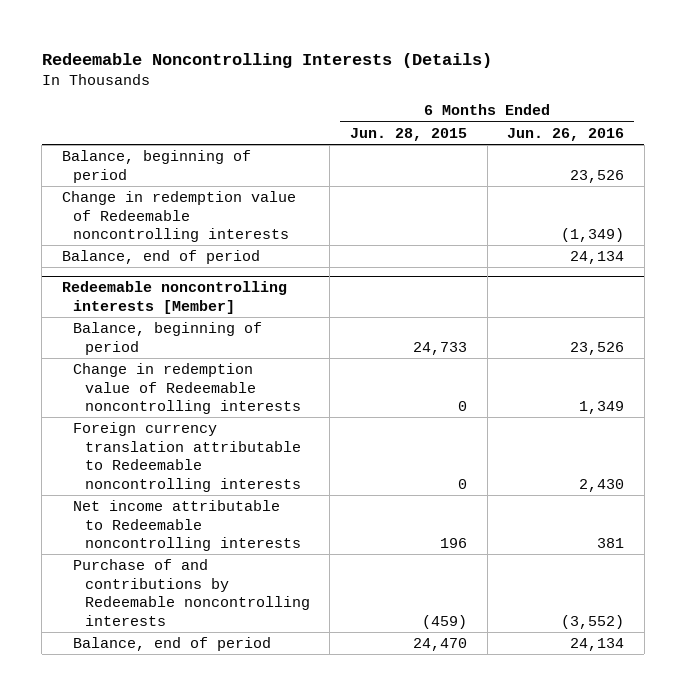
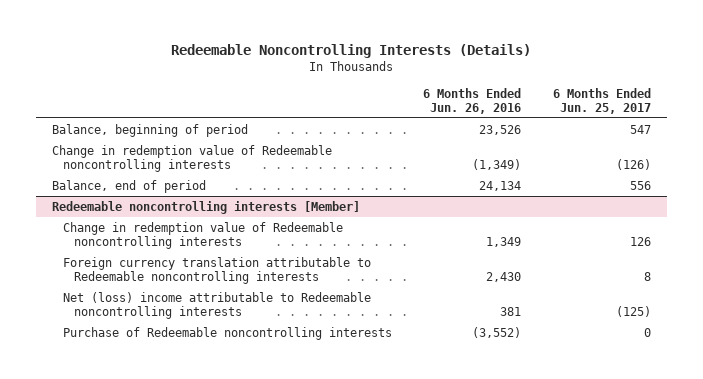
- | 6 Months Ended Jun. 28, 2015 | 6 Months Ended Jun. 26, 2016
+ | 6 Months Ended Jun. 26, 2016 | 6 Months Ended Jun. 25, 2017
@ Redeemable noncontrolling interests [Member]
- Balance, beginning of period | 24,733 | 23,526
- Net income attributable to Redeemable noncontrolling interests | 196 | 381
- Purchase of and contributions by Redeemable noncontrolling interests | (459) | (3,552)
- Balance, end of period | 24,470 | 24,134
+ Net (loss) income attributable to Redeemable noncontrolling interests | 381 | (125)
+ Purchase of Redeemable noncontrolling interests | (3,552) | 0

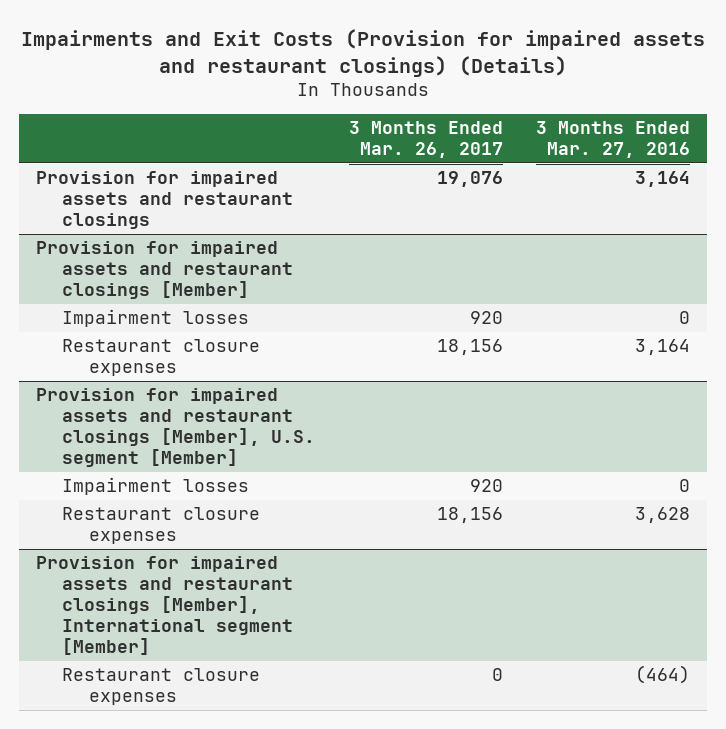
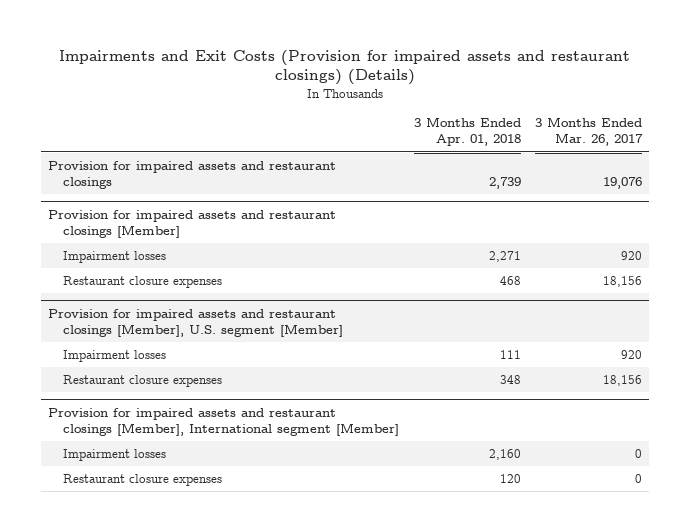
- | 3 Months Ended Mar. 26, 2017 | 3 Months Ended Mar. 27, 2016
+ | 3 Months Ended Apr. 01, 2018 | 3 Months Ended Mar. 26, 2017
@ Provision for impaired assets and restaurant closings [Member], International segment [Member]
+ Impairment losses | 2,160 | 0

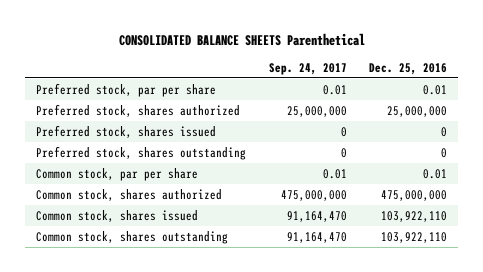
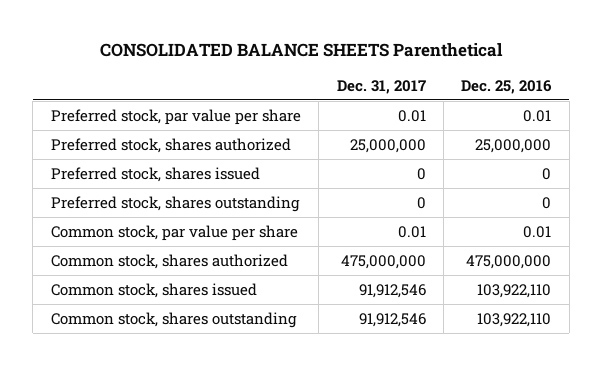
- | Sep. 24, 2017 | Dec. 25, 2016
+ | Dec. 31, 2017 | Dec. 25, 2016
- Preferred stock, par per share | 0.01 | 0.01
+ Preferred stock, par value per share | 0.01 | 0.01
- Common stock, par per share | 0.01 | 0.01
+ Common stock, par value per share | 0.01 | 0.01

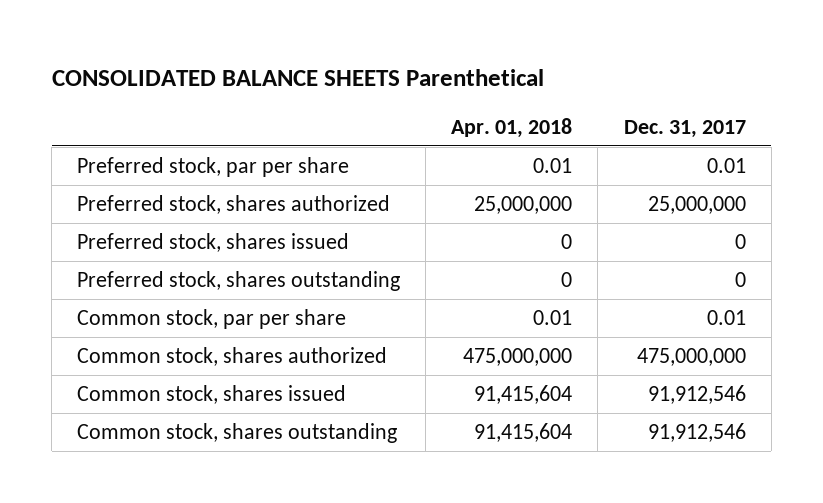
- | Dec. 31, 2017 | Dec. 25, 2016
+ | Apr. 01, 2018 | Dec. 31, 2017
- Preferred stock, par value per share | 0.01 | 0.01
+ Preferred stock, par per share | 0.01 | 0.01
- Common stock, par value per share | 0.01 | 0.01
+ Common stock, par per share | 0.01 | 0.01

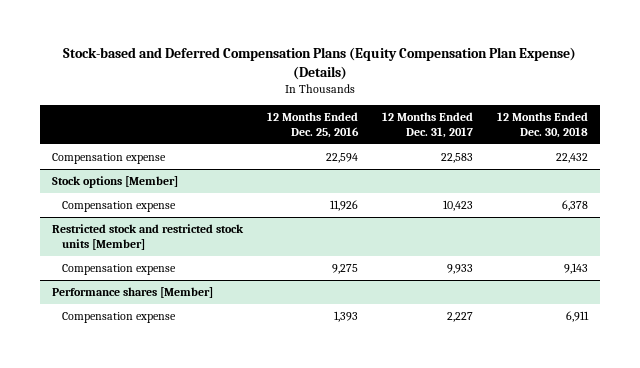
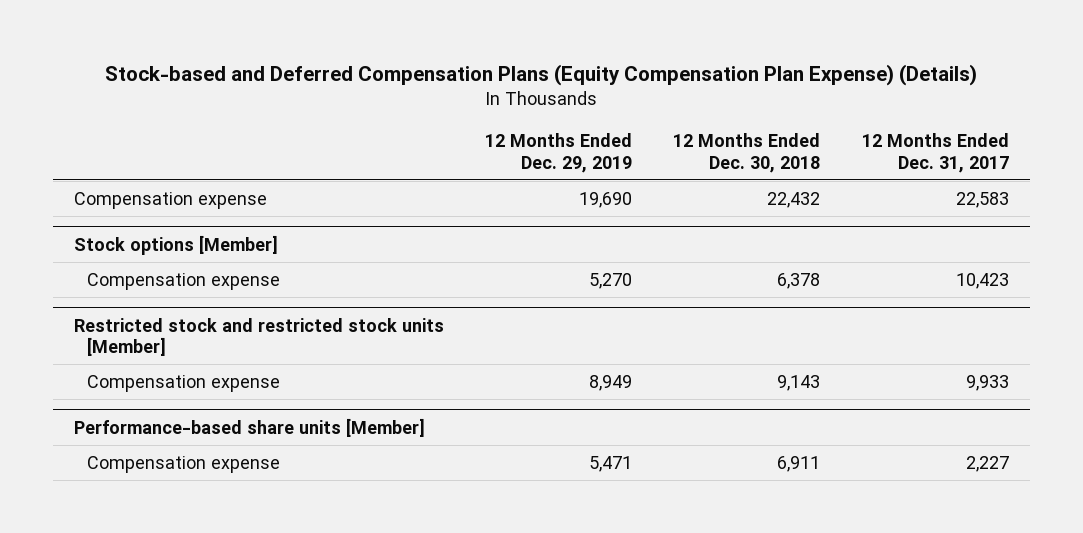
- | 12 Months Ended Dec. 25, 2016 | 12 Months Ended Dec. 31, 2017 | 12 Months Ended Dec. 30, 2018
+ | 12 Months Ended Dec. 29, 2019 | 12 Months Ended Dec. 30, 2018 | 12 Months Ended Dec. 31, 2017
- Performance shares [Member]
+ Performance-based share units [Member]

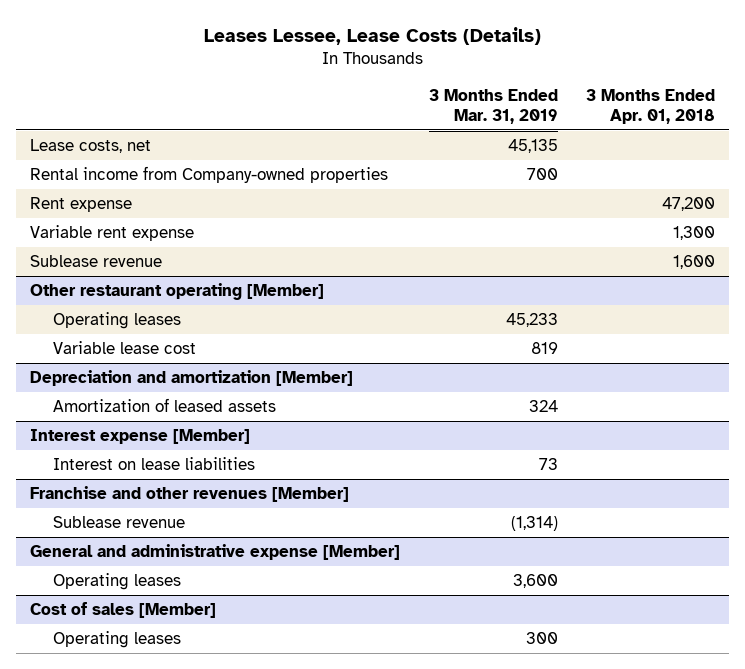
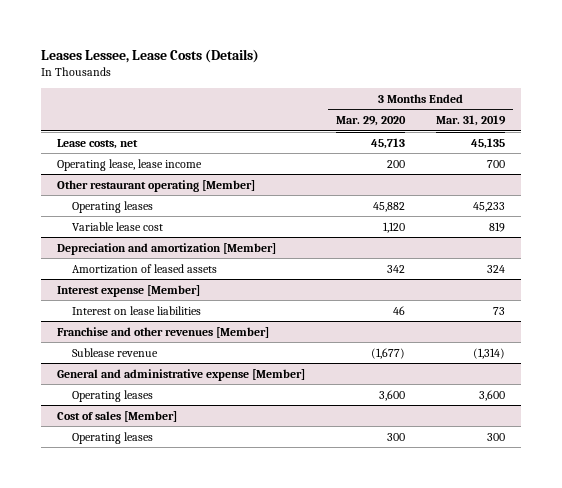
- | 3 Months Ended Mar. 31, 2019 | 3 Months Ended Apr. 01, 2018
+ | 3 Months Ended Mar. 29, 2020 | 3 Months Ended Mar. 31, 2019
- Rental income from Company-owned properties | 700 |
- Rent expense | | 47,200
- Variable rent expense | | 1,300
- Sublease revenue | | 1,600
+ Operating lease, lease income | 200 | 700

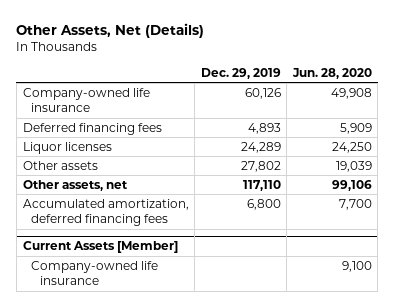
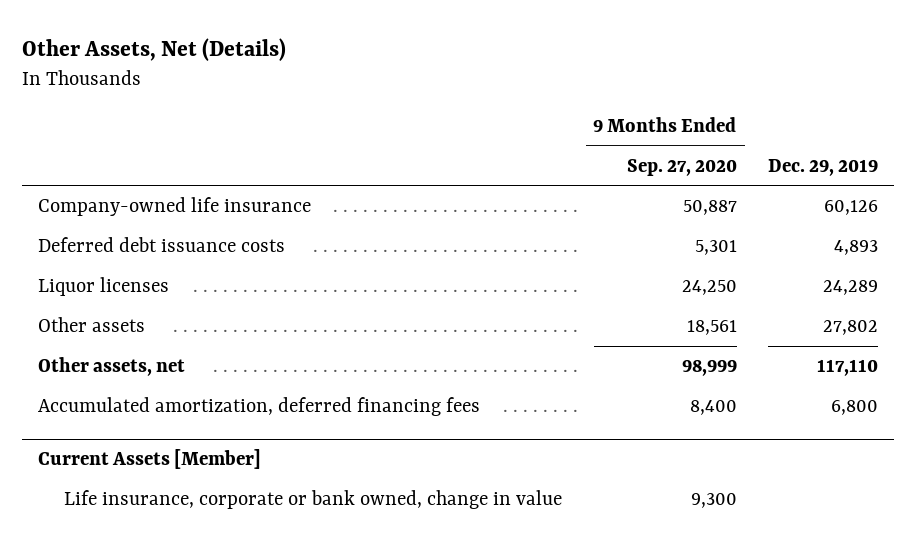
- | Dec. 29, 2019 | Jun. 28, 2020
+ | 9 Months Ended Sep. 27, 2020 | Dec. 29, 2019
- Deferred financing fees | 4,893 | 5,909
+ Deferred debt issuance costs | 5,301 | 4,893
@ Current Assets [Member]
- Company-owned life insurance | | 9,100
+ Life insurance, corporate or bank owned, change in value | 9,300 |

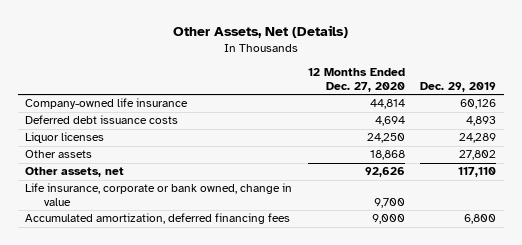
- | 9 Months Ended Sep. 27, 2020 | Dec. 29, 2019
+ | 12 Months Ended Dec. 27, 2020 | Dec. 29, 2019
- Current Assets [Member]
moved down: Accumulated amortization, deferred financing fees | 9,000 | 6,800

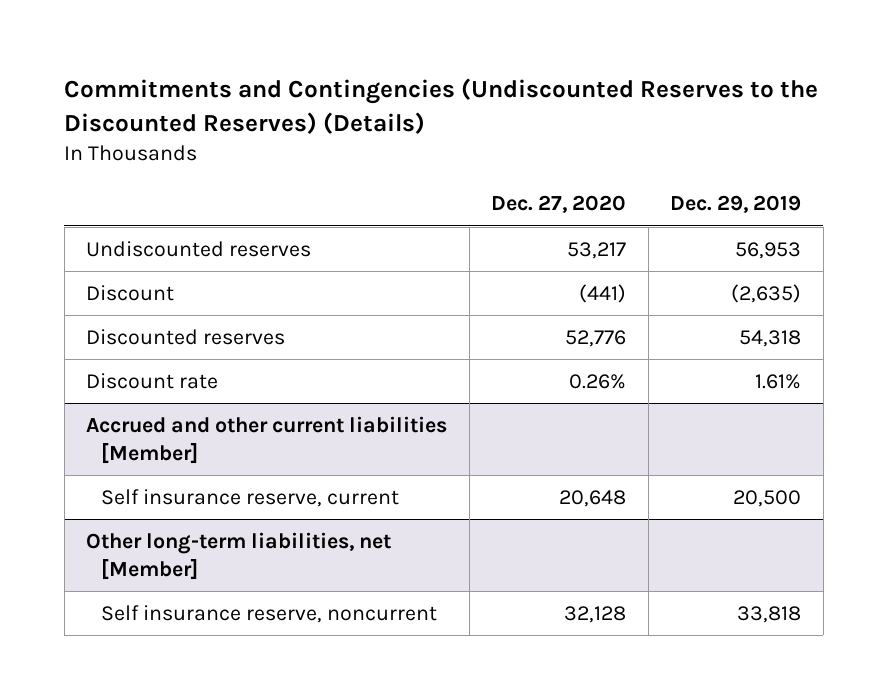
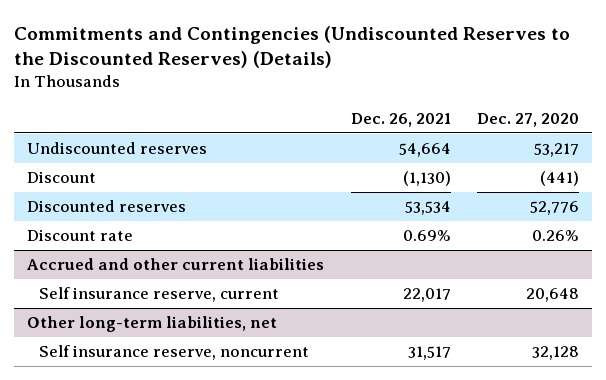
- | Dec. 27, 2020 | Dec. 29, 2019
+ | Dec. 26, 2021 | Dec. 27, 2020
- Accrued and other current liabilities [Member]
+ Accrued and other current liabilities
- Other long-term liabilities, net [Member]
+ Other long-term liabilities, net

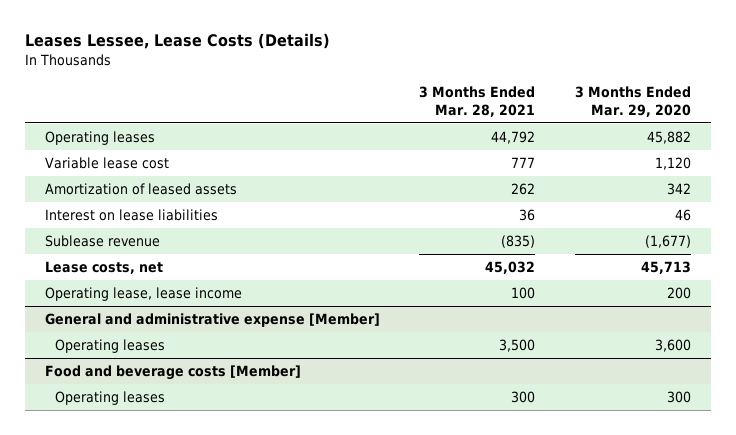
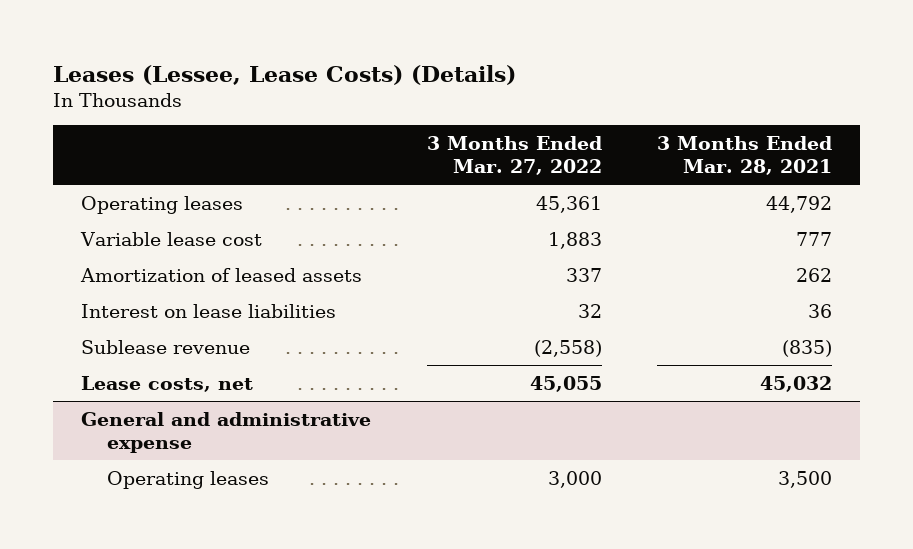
- Leases Lessee, Lease Costs (Details)
+ Leases (Lessee, Lease Costs) (Details)
- | 3 Months Ended Mar. 28, 2021 | 3 Months Ended Mar. 29, 2020
+ | 3 Months Ended Mar. 27, 2022 | 3 Months Ended Mar. 28, 2021
- Operating lease, lease income | 100 | 200
- General and administrative expense [Member]
+ General and administrative expense
- Food and beverage costs [Member]
- Operating leases | 300 | 300

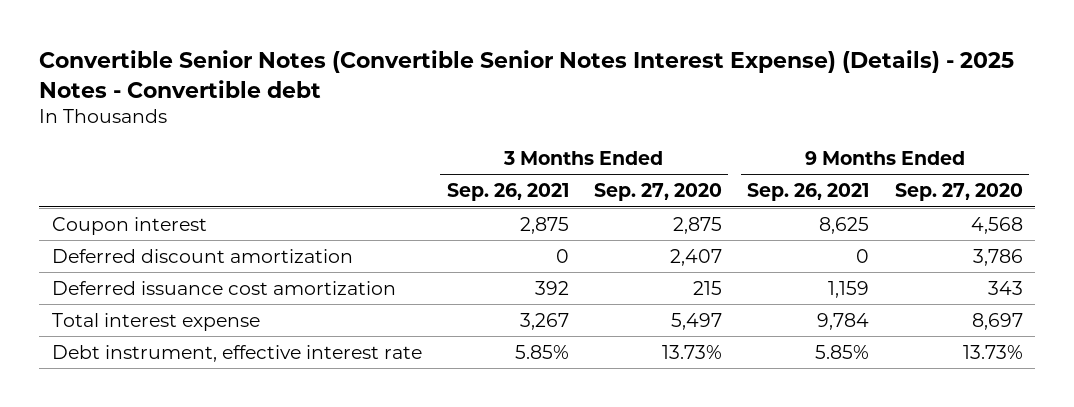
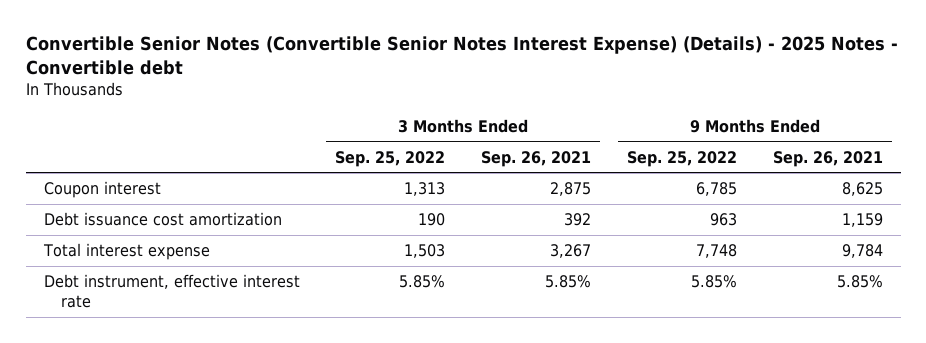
- | 3 Months Ended Sep. 26, 2021 | 3 Months Ended Sep. 27, 2020 | 9 Months Ended Sep. 26, 2021 | 9 Months Ended Sep. 27, 2020
+ | 3 Months Ended Sep. 25, 2022 | 3 Months Ended Sep. 26, 2021 | 9 Months Ended Sep. 25, 2022 | 9 Months Ended Sep. 26, 2021
- Deferred discount amortization | 0 | 2,407 | 0 | 3,786
- Deferred issuance cost amortization | 392 | 215 | 1,159 | 343
+ Debt issuance cost amortization | 190 | 392 | 963 | 1,159

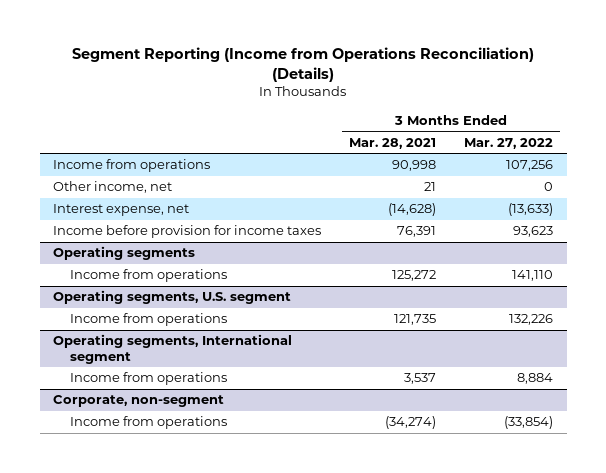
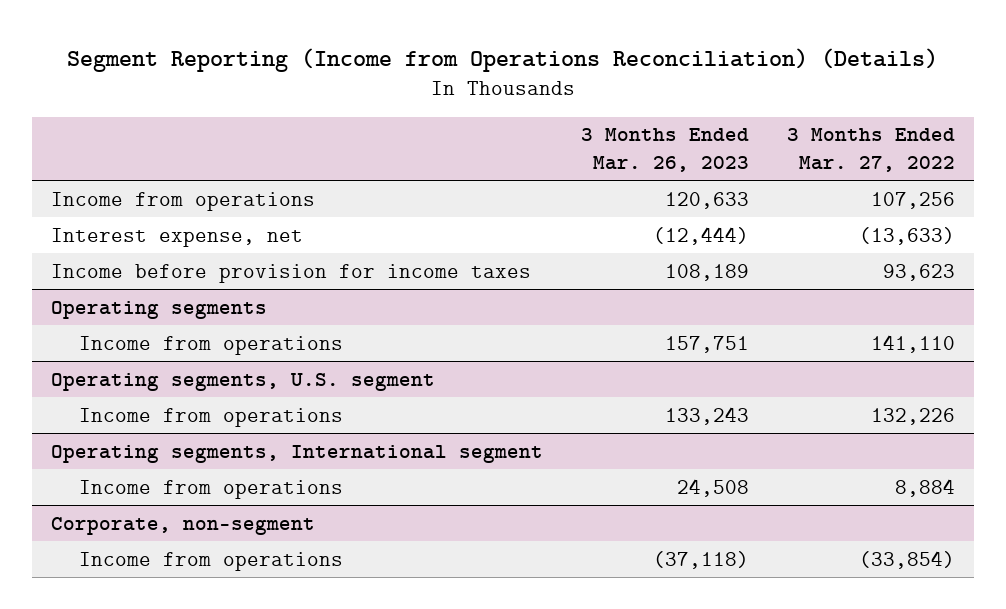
- | 3 Months Ended Mar. 28, 2021 | 3 Months Ended Mar. 27, 2022
+ | 3 Months Ended Mar. 26, 2023 | 3 Months Ended Mar. 27, 2022
- Other income, net | 21 | 0

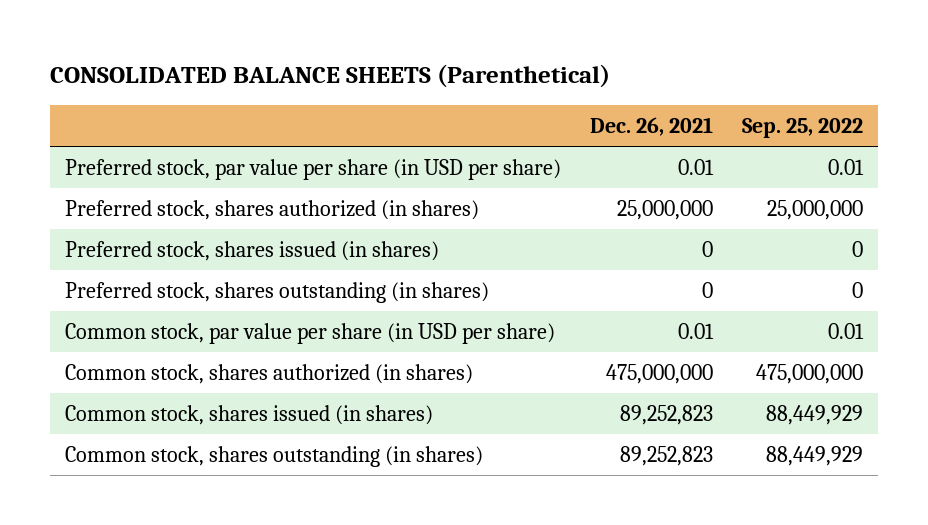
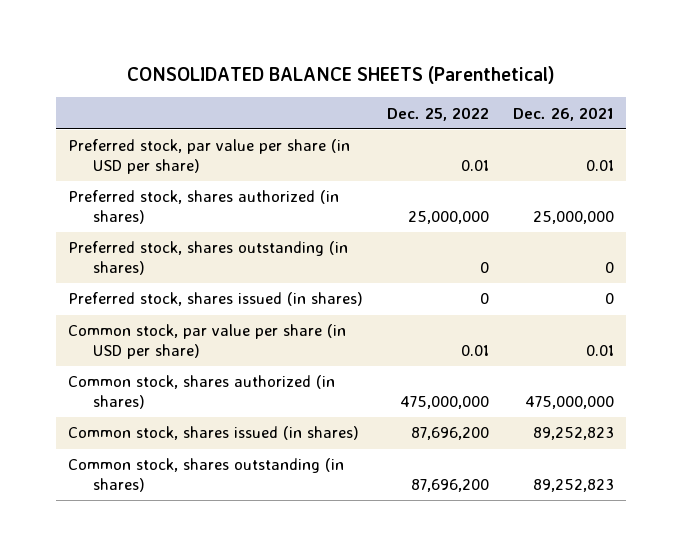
- | Dec. 26, 2021 | Sep. 25, 2022
+ | Dec. 25, 2022 | Dec. 26, 2021
moved down: Preferred stock, shares issued (in shares) | 0 | 0

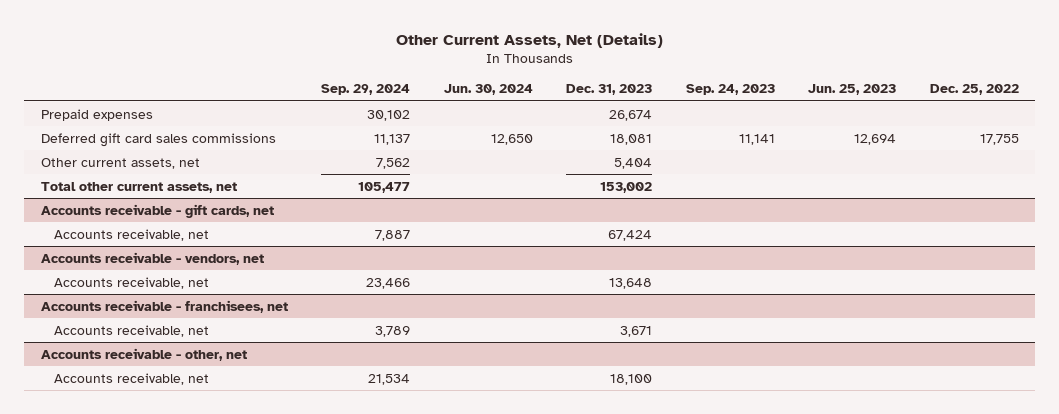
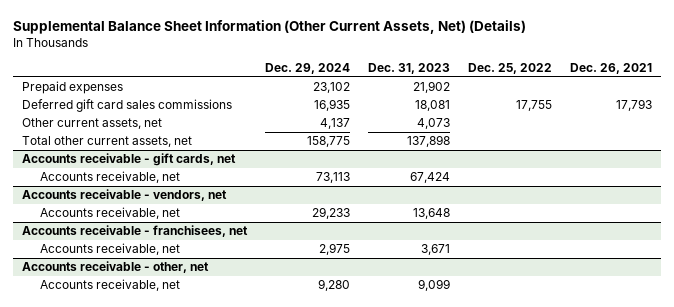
- Other Current Assets, Net (Details)
+ Supplemental Balance Sheet Information (Other Current Assets, Net) (Details)
- | Sep. 29, 2024 | Jun. 30, 2024 | Dec. 31, 2023 | Sep. 24, 2023 | Jun. 25, 2023 | Dec. 25, 2022
+ | Dec. 29, 2024 | Dec. 31, 2023 | Dec. 25, 2022 | Dec. 26, 2021
- Prepaid expenses | 30,102 | | 26,674 | | |
+ Prepaid expenses | 23,102 | 21,902 | |
- Other current assets, net | 7,562 | | 5,404 | | |
- Total other current assets, net | 105,477 | | 153,002 | | |
+ Other current assets, net | 4,137 | 4,073 | |
+ Total other current assets, net | 158,775 | 137,898 | |
@ Accounts receivable - other, net
- Accounts receivable, net | 21,534 | | 18,100 | | |
+ Accounts receivable, net | 9,280 | 9,099 | |

